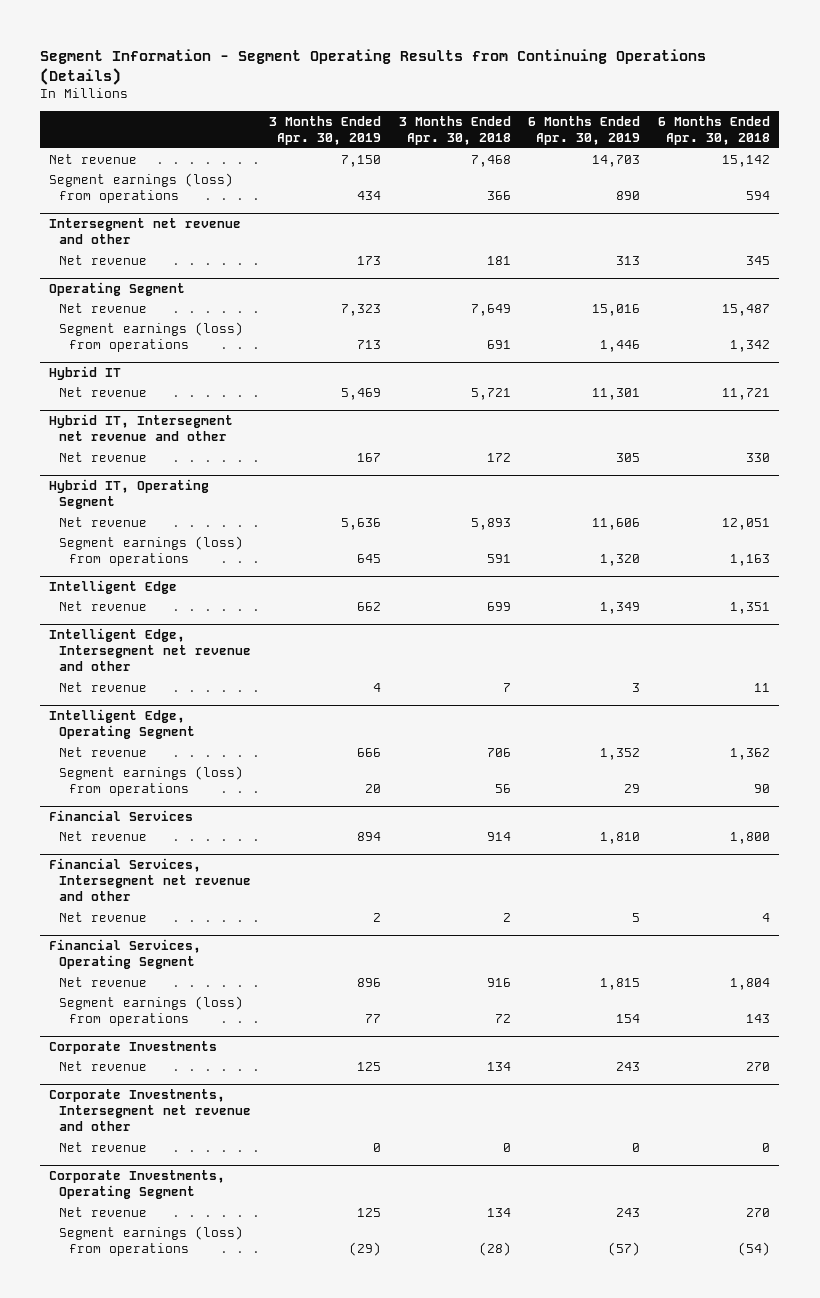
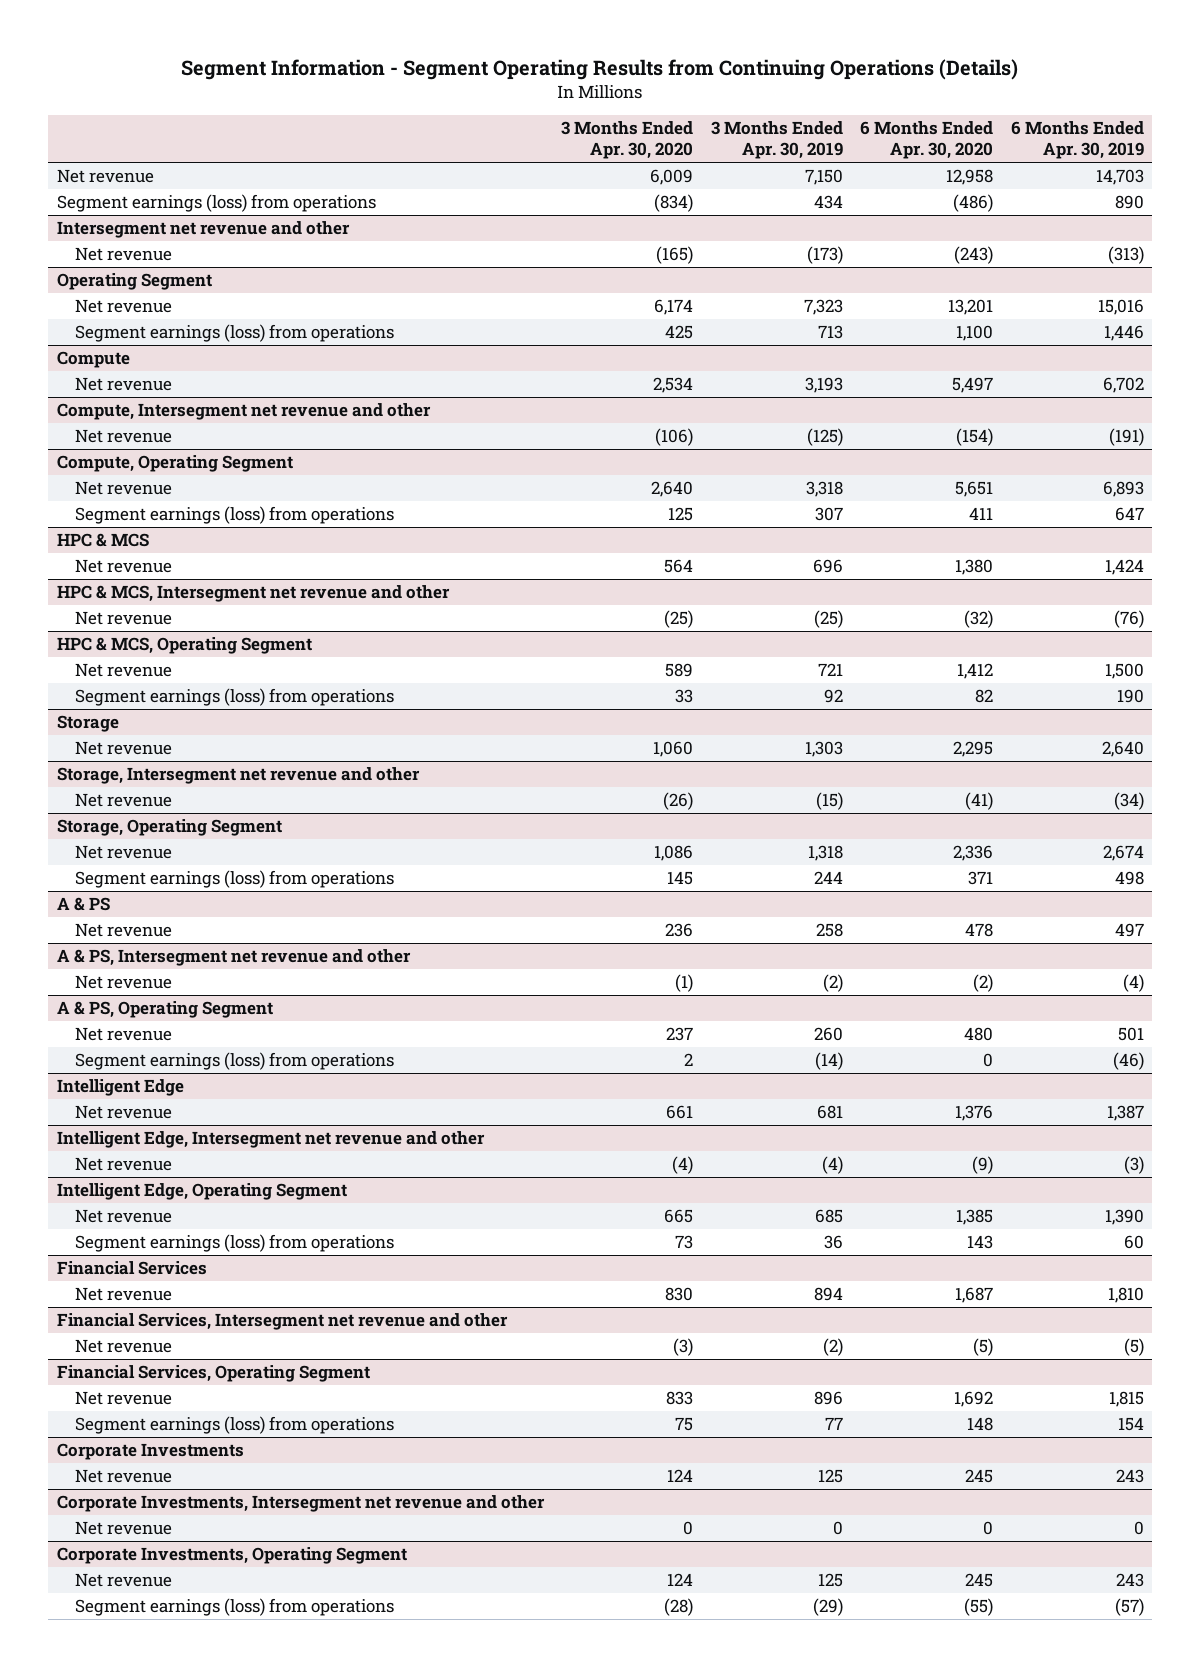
- | 3 Months Ended Apr. 30, 2019 | 3 Months Ended Apr. 30, 2018 | 6 Months Ended Apr. 30, 2019 | 6 Months Ended Apr. 30, 2018
+ | 3 Months Ended Apr. 30, 2020 | 3 Months Ended Apr. 30, 2019 | 6 Months Ended Apr. 30, 2020 | 6 Months Ended Apr. 30, 2019
@ Intersegment net revenue and other
- Net revenue | 173 | 181 | 313 | 345
+ Net revenue | (165) | (173) | (243) | (313)
- Hybrid IT
- Net revenue | 5,469 | 5,721 | 11,301 | 11,721
- Hybrid IT, Intersegment net revenue and other
- Net revenue | 167 | 172 | 305 | 330
- Hybrid IT, Operating Segment
- Net revenue | 5,636 | 5,893 | 11,606 | 12,051
- Segment earnings (loss) from operations | 645 | 591 | 1,320 | 1,163
+ Compute
+ Net revenue | 2,534 | 3,193 | 5,497 | 6,702
+ Compute, Intersegment net revenue and other
+ Net revenue | (106) | (125) | (154) | (191)
+ Compute, Operating Segment
+ Net revenue | 2,640 | 3,318 | 5,651 | 6,893
+ Segment earnings (loss) from operations | 125 | 307 | 411 | 647
+ HPC & MCS
+ Net revenue | 564 | 696 | 1,380 | 1,424
+ HPC & MCS, Intersegment net revenue and other
+ Net revenue | (25) | (25) | (32) | (76)
+ HPC & MCS, Operating Segment
+ Net revenue | 589 | 721 | 1,412 | 1,500
+ Segment earnings (loss) from operations | 33 | 92 | 82 | 190
+ Storage
+ Net revenue | 1,060 | 1,303 | 2,295 | 2,640
+ Storage, Intersegment net revenue and other
+ Net revenue | (26) | (15) | (41) | (34)
+ Storage, Operating Segment
+ Net revenue | 1,086 | 1,318 | 2,336 | 2,674
+ Segment earnings (loss) from operations | 145 | 244 | 371 | 498
+ A & PS
+ Net revenue | 236 | 258 | 478 | 497
+ A & PS, Intersegment net revenue and other
+ Net revenue | (1) | (2) | (2) | (4)
+ A & PS, Operating Segment
+ Net revenue | 237 | 260 | 480 | 501
+ Segment earnings (loss) from operations | 2 | (14) | 0 | (46)
@ Intelligent Edge
- Net revenue | 662 | 699 | 1,349 | 1,351
+ Net revenue | 661 | 681 | 1,376 | 1,387
@ Intelligent Edge, Intersegment net revenue and other
- Net revenue | 4 | 7 | 3 | 11
+ Net revenue | (4) | (4) | (9) | (3)
@ Intelligent Edge, Operating Segment
- Net revenue | 666 | 706 | 1,352 | 1,362
- Segment earnings (loss) from operations | 20 | 56 | 29 | 90
+ Net revenue | 665 | 685 | 1,385 | 1,390
+ Segment earnings (loss) from operations | 73 | 36 | 143 | 60
@ Financial Services, Intersegment net revenue and other
- Net revenue | 2 | 2 | 5 | 4
+ Net revenue | (3) | (2) | (5) | (5)

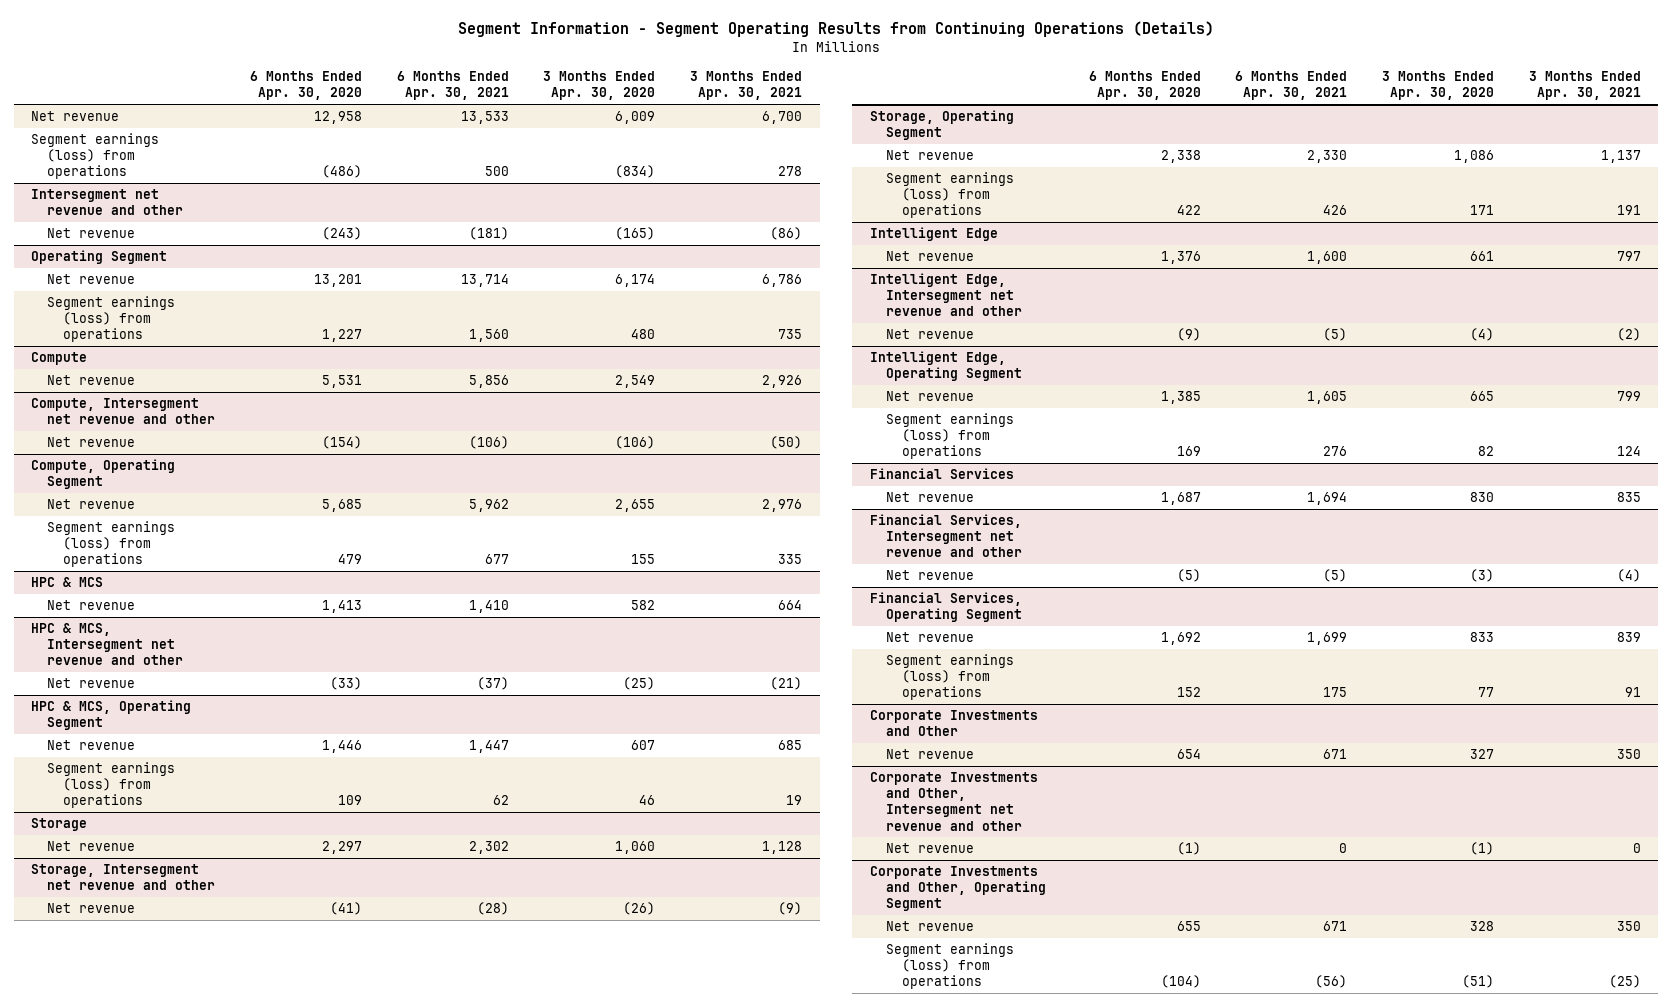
- | 3 Months Ended Apr. 30, 2020 | 3 Months Ended Apr. 30, 2019 | 6 Months Ended Apr. 30, 2020 | 6 Months Ended Apr. 30, 2019
+ | 6 Months Ended Apr. 30, 2020 | 6 Months Ended Apr. 30, 2021 | 3 Months Ended Apr. 30, 2020 | 3 Months Ended Apr. 30, 2021
@ Operating Segment
- Segment earnings (loss) from operations | 425 | 713 | 1,100 | 1,446
+ Segment earnings (loss) from operations | 1,227 | 1,560 | 480 | 735
@ Compute
- Net revenue | 2,534 | 3,193 | 5,497 | 6,702
+ Net revenue | 5,531 | 5,856 | 2,549 | 2,926
@ Compute, Operating Segment
- Net revenue | 2,640 | 3,318 | 5,651 | 6,893
- Segment earnings (loss) from operations | 125 | 307 | 411 | 647
+ Net revenue | 5,685 | 5,962 | 2,655 | 2,976
+ Segment earnings (loss) from operations | 479 | 677 | 155 | 335
@ HPC & MCS
- Net revenue | 564 | 696 | 1,380 | 1,424
+ Net revenue | 1,413 | 1,410 | 582 | 664
@ HPC & MCS, Intersegment net revenue and other
- Net revenue | (25) | (25) | (32) | (76)
+ Net revenue | (33) | (37) | (25) | (21)
@ HPC & MCS, Operating Segment
- Net revenue | 589 | 721 | 1,412 | 1,500
- Segment earnings (loss) from operations | 33 | 92 | 82 | 190
+ Net revenue | 1,446 | 1,447 | 607 | 685
+ Segment earnings (loss) from operations | 109 | 62 | 46 | 19
@ Storage
- Net revenue | 1,060 | 1,303 | 2,295 | 2,640
+ Net revenue | 2,297 | 2,302 | 1,060 | 1,128
@ Storage, Operating Segment
- Net revenue | 1,086 | 1,318 | 2,336 | 2,674
- Segment earnings (loss) from operations | 145 | 244 | 371 | 498
- A & PS
- Net revenue | 236 | 258 | 478 | 497
- A & PS, Intersegment net revenue and other
- Net revenue | (1) | (2) | (2) | (4)
- A & PS, Operating Segment
- Net revenue | 237 | 260 | 480 | 501
- Segment earnings (loss) from operations | 2 | (14) | 0 | (46)
@ Storage, Operating Segment
+ Net revenue | 2,338 | 2,330 | 1,086 | 1,137
+ Segment earnings (loss) from operations | 422 | 426 | 171 | 191
@ Intelligent Edge, Operating Segment
- Segment earnings (loss) from operations | 73 | 36 | 143 | 60
+ Segment earnings (loss) from operations | 169 | 276 | 82 | 124
@ Financial Services, Operating Segment
- Segment earnings (loss) from operations | 75 | 77 | 148 | 154
- Corporate Investments
- Net revenue | 124 | 125 | 245 | 243
- Corporate Investments, Intersegment net revenue and other
- Net revenue | 0 | 0 | 0 | 0
- Corporate Investments, Operating Segment
- Net revenue | 124 | 125 | 245 | 243
- Segment earnings (loss) from operations | (28) | (29) | (55) | (57)
@ Financial Services, Operating Segment
+ Segment earnings (loss) from operations | 152 | 175 | 77 | 91
+ Corporate Investments and Other
+ Net revenue | 654 | 671 | 327 | 350
+ Corporate Investments and Other, Intersegment net revenue and other
+ Net revenue | (1) | 0 | (1) | 0
+ Corporate Investments and Other, Operating Segment
+ Net revenue | 655 | 671 | 328 | 350
+ Segment earnings (loss) from operations | (104) | (56) | (51) | (25)

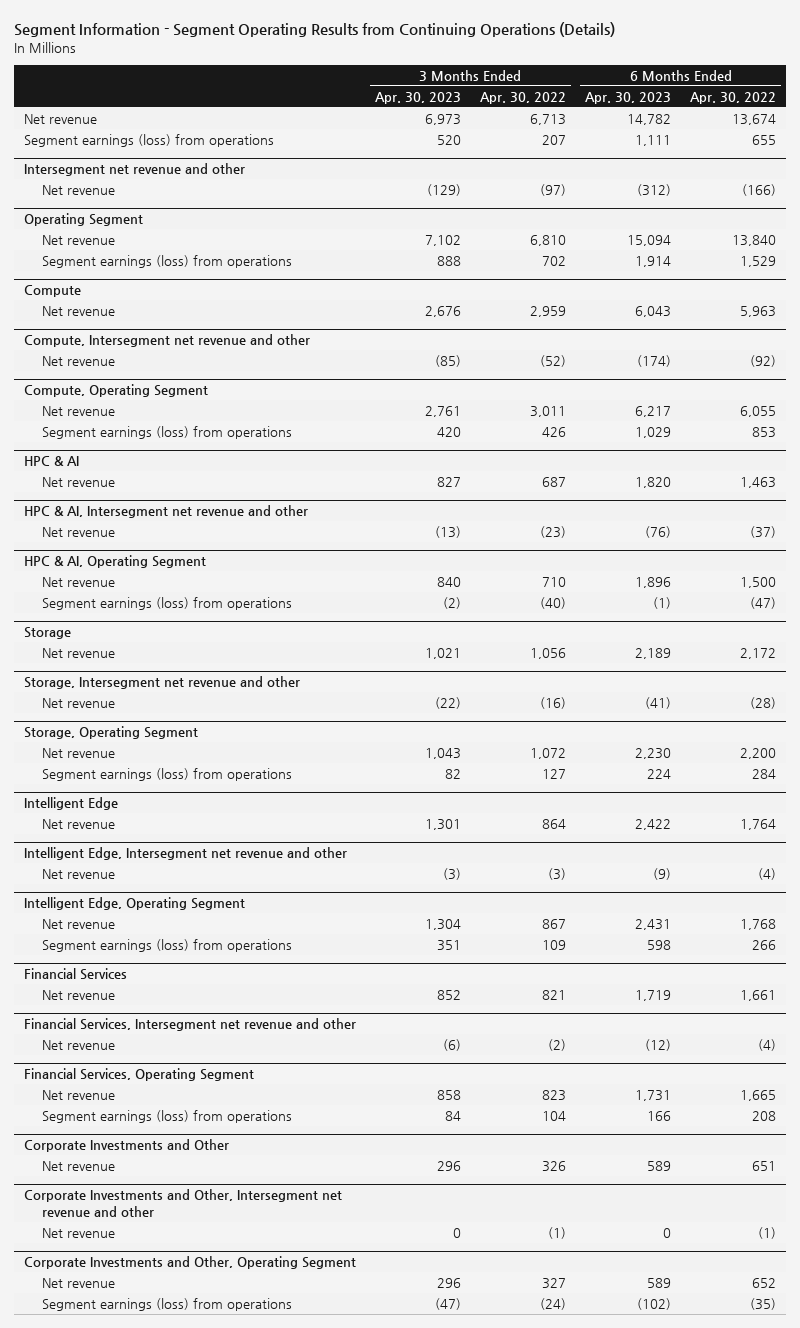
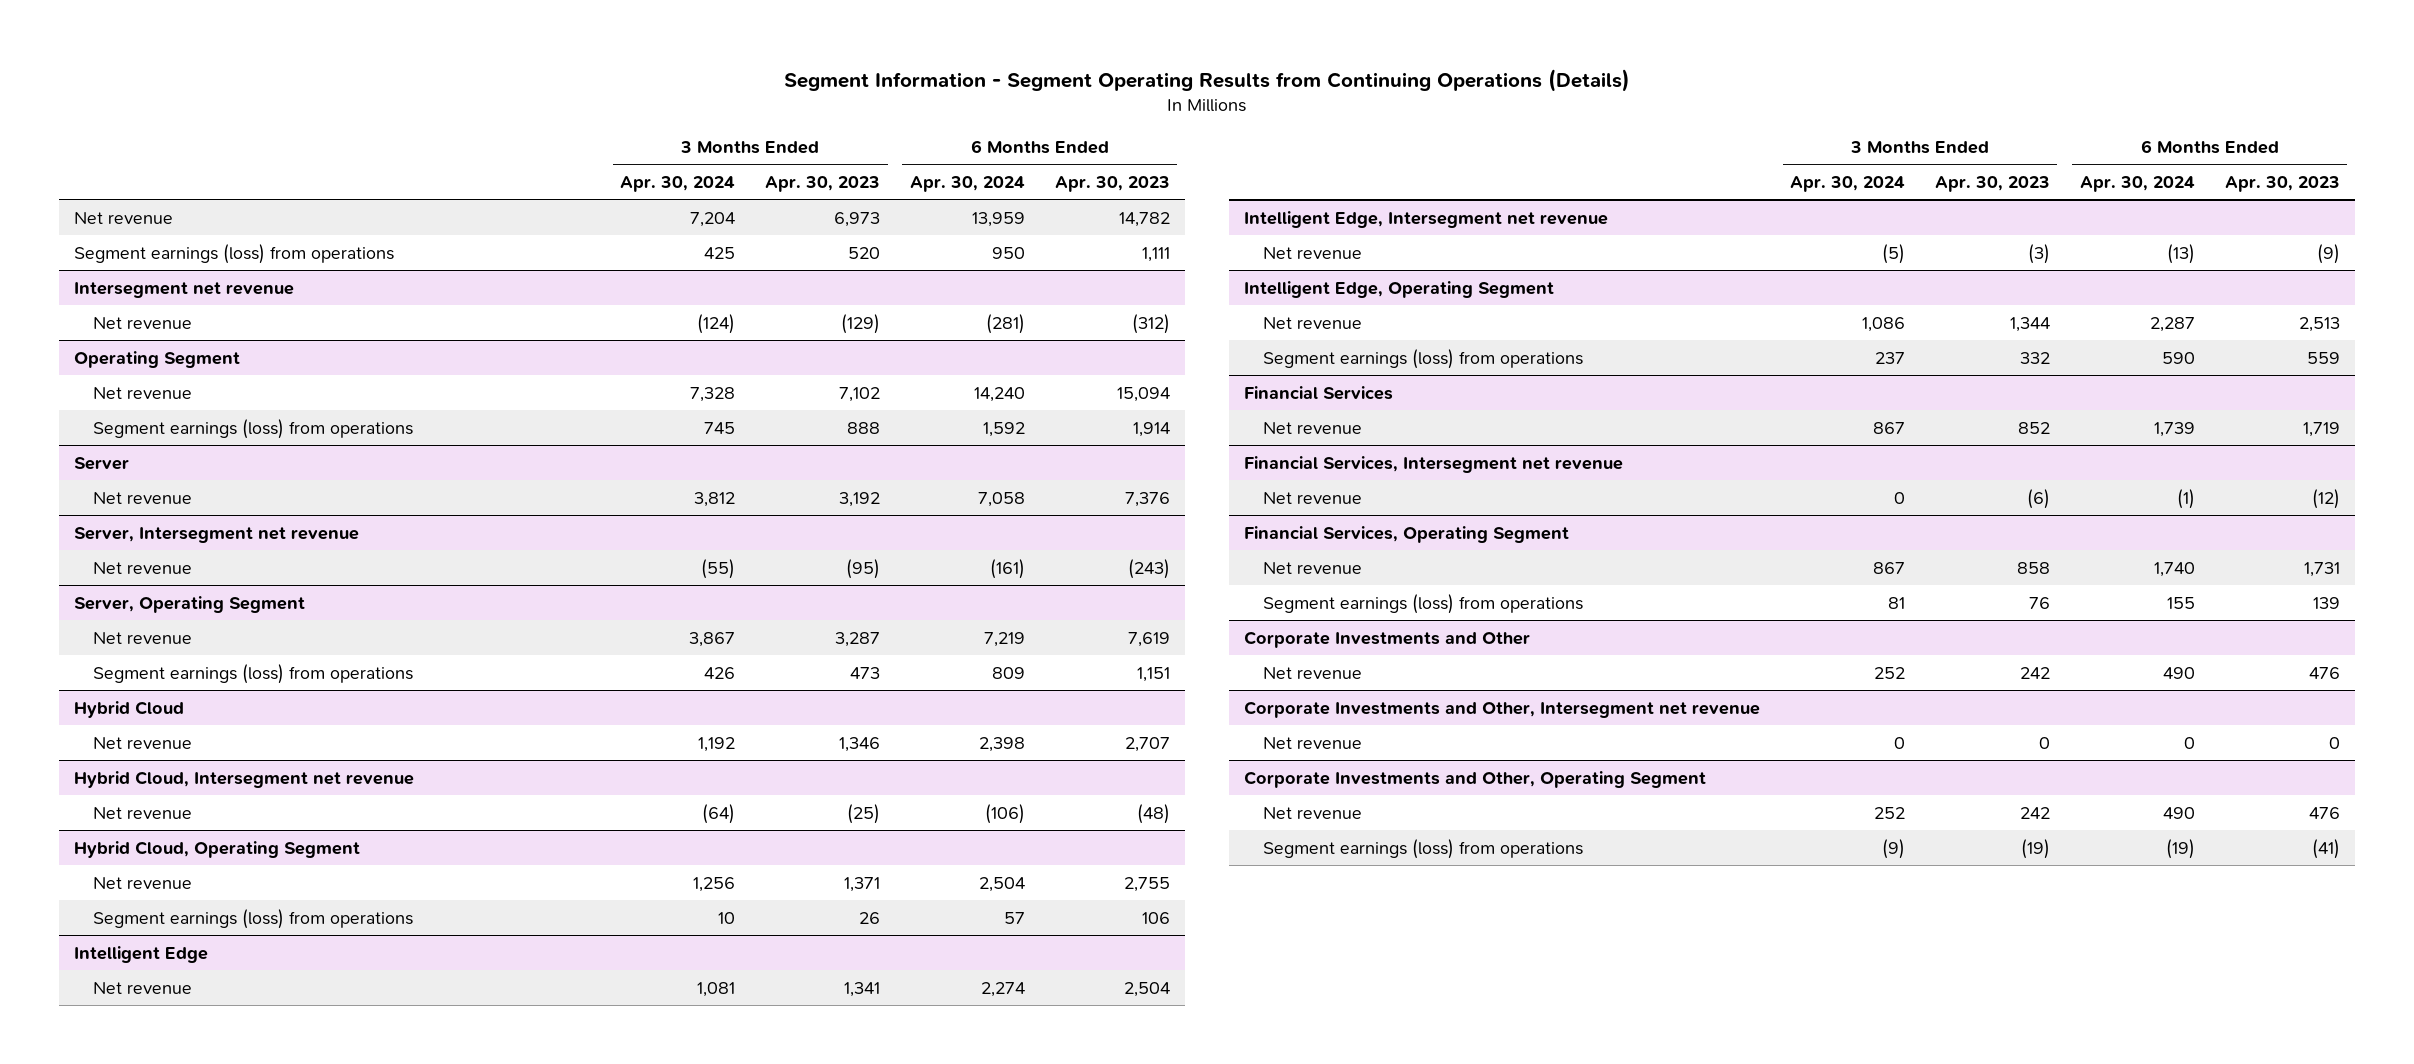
- | 3 Months Ended Apr. 30, 2023 | 3 Months Ended Apr. 30, 2022 | 6 Months Ended Apr. 30, 2023 | 6 Months Ended Apr. 30, 2022
+ | 3 Months Ended Apr. 30, 2024 | 3 Months Ended Apr. 30, 2023 | 6 Months Ended Apr. 30, 2024 | 6 Months Ended Apr. 30, 2023
- Intersegment net revenue and other
+ Intersegment net revenue
- Compute
- Net revenue | 2,676 | 2,959 | 6,043 | 5,963
- Compute, Intersegment net revenue and other
- Net revenue | (85) | (52) | (174) | (92)
- Compute, Operating Segment
- Net revenue | 2,761 | 3,011 | 6,217 | 6,055
- Segment earnings (loss) from operations | 420 | 426 | 1,029 | 853
- HPC & AI
- Net revenue | 827 | 687 | 1,820 | 1,463
- HPC & AI, Intersegment net revenue and other
- Net revenue | (13) | (23) | (76) | (37)
- HPC & AI, Operating Segment
- Net revenue | 840 | 710 | 1,896 | 1,500
- Segment earnings (loss) from operations | (2) | (40) | (1) | (47)
- Storage
- Net revenue | 1,021 | 1,056 | 2,189 | 2,172
- Storage, Intersegment net revenue and other
- Net revenue | (22) | (16) | (41) | (28)
- Storage, Operating Segment
- Net revenue | 1,043 | 1,072 | 2,230 | 2,200
- Segment earnings (loss) from operations | 82 | 127 | 224 | 284
+ Server
+ Net revenue | 3,812 | 3,192 | 7,058 | 7,376
+ Server, Intersegment net revenue
+ Net revenue | (55) | (95) | (161) | (243)
+ Server, Operating Segment
+ Net revenue | 3,867 | 3,287 | 7,219 | 7,619
+ Segment earnings (loss) from operations | 426 | 473 | 809 | 1,151
+ Hybrid Cloud
+ Net revenue | 1,192 | 1,346 | 2,398 | 2,707
+ Hybrid Cloud, Intersegment net revenue
+ Net revenue | (64) | (25) | (106) | (48)
+ Hybrid Cloud, Operating Segment
+ Net revenue | 1,256 | 1,371 | 2,504 | 2,755
+ Segment earnings (loss) from operations | 10 | 26 | 57 | 106
@ Intelligent Edge
- Net revenue | 1,301 | 864 | 2,422 | 1,764
- Intelligent Edge, Intersegment net revenue and other
@ Intelligent Edge
+ Net revenue | 1,081 | 1,341 | 2,274 | 2,504
+ Intelligent Edge, Intersegment net revenue
@ Intelligent Edge, Operating Segment
- Net revenue | 1,304 | 867 | 2,431 | 1,768
- Segment earnings (loss) from operations | 351 | 109 | 598 | 266
+ Net revenue | 1,086 | 1,344 | 2,287 | 2,513
+ Segment earnings (loss) from operations | 237 | 332 | 590 | 559
- Financial Services, Intersegment net revenue and other
+ Financial Services, Intersegment net revenue
@ Financial Services, Operating Segment
- Segment earnings (loss) from operations | 84 | 104 | 166 | 208
+ Segment earnings (loss) from operations | 81 | 76 | 155 | 139
@ Corporate Investments and Other
- Net revenue | 296 | 326 | 589 | 651
- Corporate Investments and Other, Intersegment net revenue and other
@ Corporate Investments and Other
+ Net revenue | 252 | 242 | 490 | 476
+ Corporate Investments and Other, Intersegment net revenue
@ Corporate Investments and Other, Operating Segment
- Net revenue | 296 | 327 | 589 | 652
- Segment earnings (loss) from operations | (47) | (24) | (102) | (35)
+ Net revenue | 252 | 242 | 490 | 476
+ Segment earnings (loss) from operations | (9) | (19) | (19) | (41)

